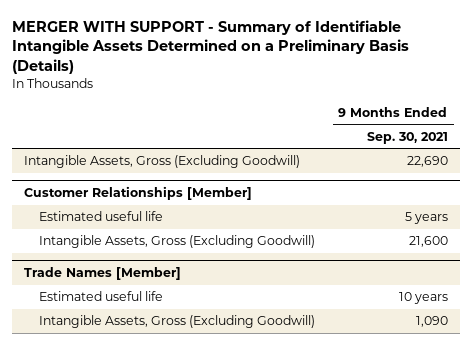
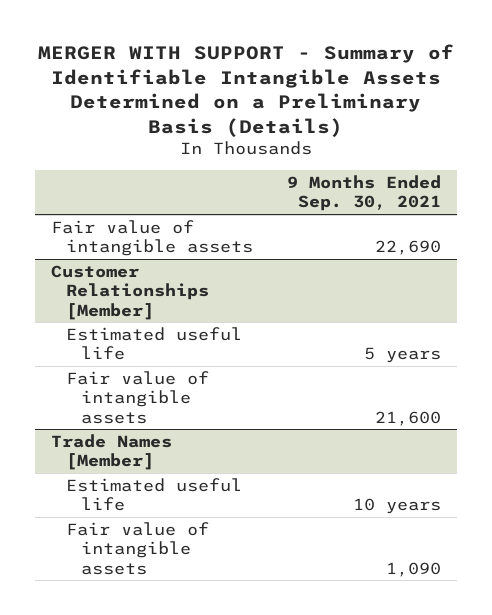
- Intangible Assets, Gross (Excluding Goodwill) | 22,690
+ Fair value of intangible assets | 22,690
@ Customer Relationships [Member]
- Intangible Assets, Gross (Excluding Goodwill) | 21,600
+ Fair value of intangible assets | 21,600
@ Trade Names [Member]
- Intangible Assets, Gross (Excluding Goodwill) | 1,090
+ Fair value of intangible assets | 1,090

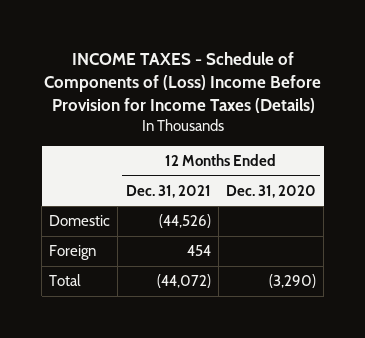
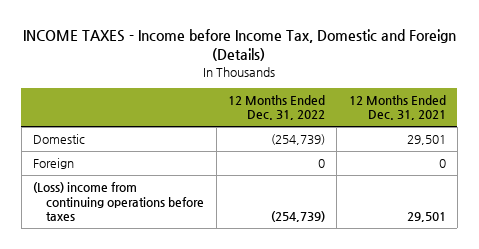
- INCOME TAXES - Schedule of Components of (Loss) Income Before Provision for Income Taxes (Details)
+ INCOME TAXES - Income before Income Tax, Domestic and Foreign (Details)
- | 12 Months Ended Dec. 31, 2021 | 12 Months Ended Dec. 31, 2020
+ | 12 Months Ended Dec. 31, 2022 | 12 Months Ended Dec. 31, 2021
- Domestic | (44,526) |
- Foreign | 454 |
- Total | (44,072) | (3,290)
+ Domestic | (254,739) | 29,501
+ Foreign | 0 | 0
+ (Loss) income from continuing operations before taxes | (254,739) | 29,501

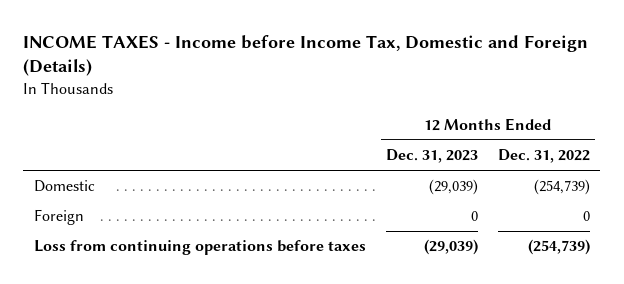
- | 12 Months Ended Dec. 31, 2022 | 12 Months Ended Dec. 31, 2021
+ | 12 Months Ended Dec. 31, 2023 | 12 Months Ended Dec. 31, 2022
- (Loss) income from continuing operations before taxes | (254,739) | 29,501
+ Loss from continuing operations before taxes | (29,039) | (254,739)

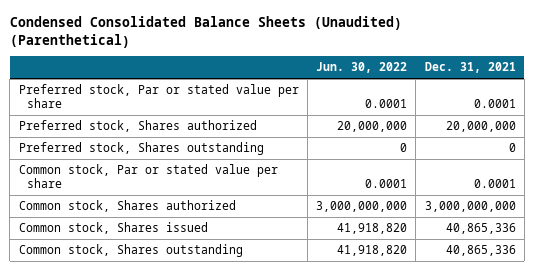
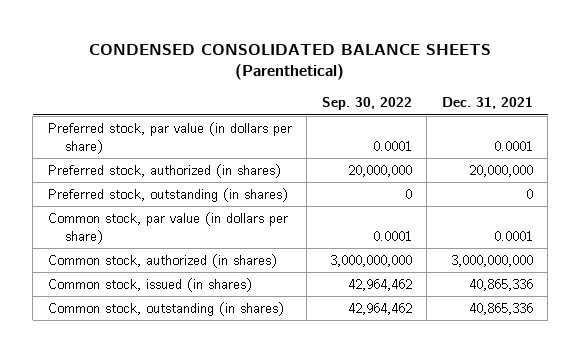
- Condensed Consolidated Balance Sheets (Unaudited) (Parenthetical)
+ CONDENSED CONSOLIDATED BALANCE SHEETS (Parenthetical)
- | Jun. 30, 2022 | Dec. 31, 2021
+ | Sep. 30, 2022 | Dec. 31, 2021
- Preferred stock, Par or stated value per share | 0.0001 | 0.0001
- Preferred stock, Shares authorized | 20,000,000 | 20,000,000
- Preferred stock, Shares outstanding | 0 | 0
- Common stock, Par or stated value per share | 0.0001 | 0.0001
- Common stock, Shares authorized | 3,000,000,000 | 3,000,000,000
- Common stock, Shares issued | 41,918,820 | 40,865,336
- Common stock, Shares outstanding | 41,918,820 | 40,865,336
+ Preferred stock, par value (in dollars per share) | 0.0001 | 0.0001
+ Preferred stock, authorized (in shares) | 20,000,000 | 20,000,000
+ Preferred stock, outstanding (in shares) | 0 | 0
+ Common stock, par value (in dollars per share) | 0.0001 | 0.0001
+ Common stock, authorized (in shares) | 3,000,000,000 | 3,000,000,000
+ Common stock, issued (in shares) | 42,964,462 | 40,865,336
+ Common stock, outstanding (in shares) | 42,964,462 | 40,865,336

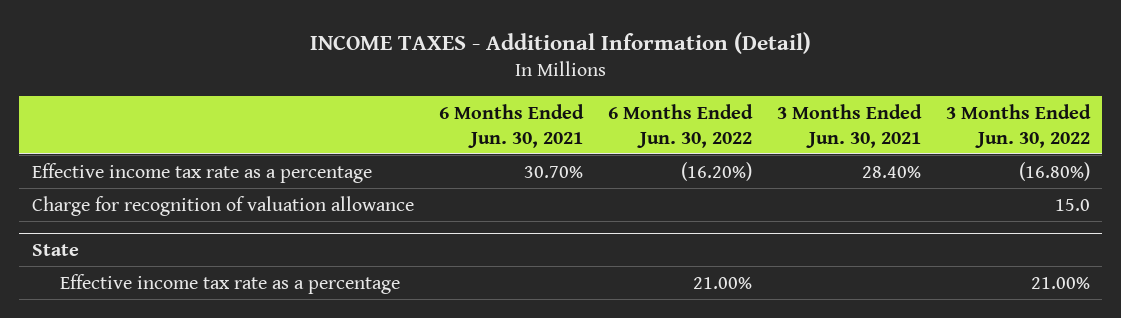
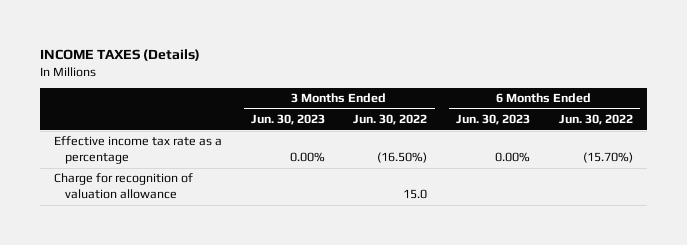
- INCOME TAXES - Additional Information (Detail)
+ INCOME TAXES (Details)
- | 6 Months Ended Jun. 30, 2021 | 6 Months Ended Jun. 30, 2022 | 3 Months Ended Jun. 30, 2021 | 3 Months Ended Jun. 30, 2022
+ | 3 Months Ended Jun. 30, 2023 | 3 Months Ended Jun. 30, 2022 | 6 Months Ended Jun. 30, 2023 | 6 Months Ended Jun. 30, 2022
- Effective income tax rate as a percentage | 30.70% | (16.20%) | 28.40% | (16.80%)
+ Effective income tax rate as a percentage | 0.00% | (16.50%) | 0.00% | (15.70%)
- State
- Effective income tax rate as a percentage | | 21.00% | | 21.00%

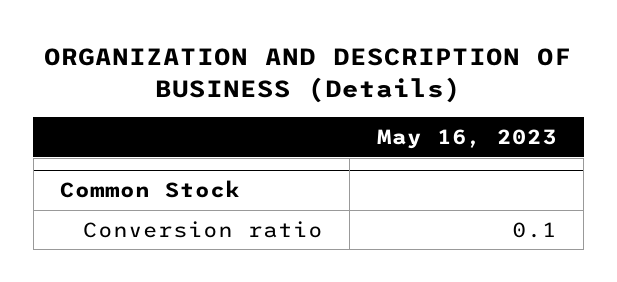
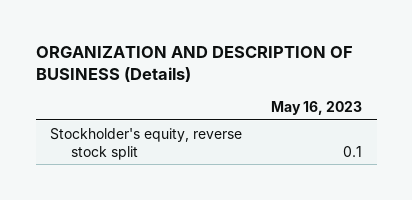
- Common Stock
- Conversion ratio | 0.1
+ Stockholder's equity, reverse stock split | 0.1

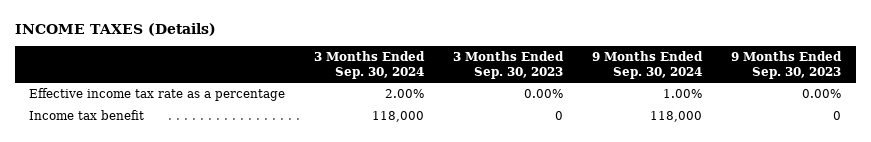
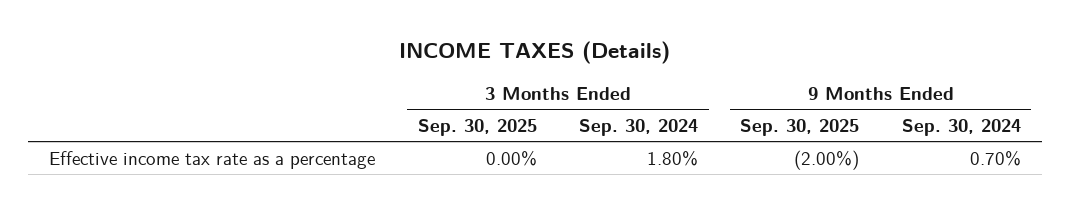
- | 3 Months Ended Sep. 30, 2024 | 3 Months Ended Sep. 30, 2023 | 9 Months Ended Sep. 30, 2024 | 9 Months Ended Sep. 30, 2023
+ | 3 Months Ended Sep. 30, 2025 | 3 Months Ended Sep. 30, 2024 | 9 Months Ended Sep. 30, 2025 | 9 Months Ended Sep. 30, 2024
- Effective income tax rate as a percentage | 2.00% | 0.00% | 1.00% | 0.00%
- Income tax benefit | 118,000 | 0 | 118,000 | 0
+ Effective income tax rate as a percentage | 0.00% | 1.80% | (2.00%) | 0.70%

